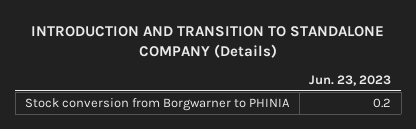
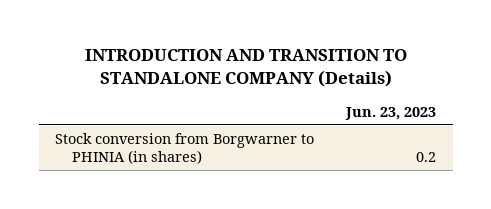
- Stock conversion from Borgwarner to PHINIA | 0.2
+ Stock conversion from Borgwarner to PHINIA (in shares) | 0.2

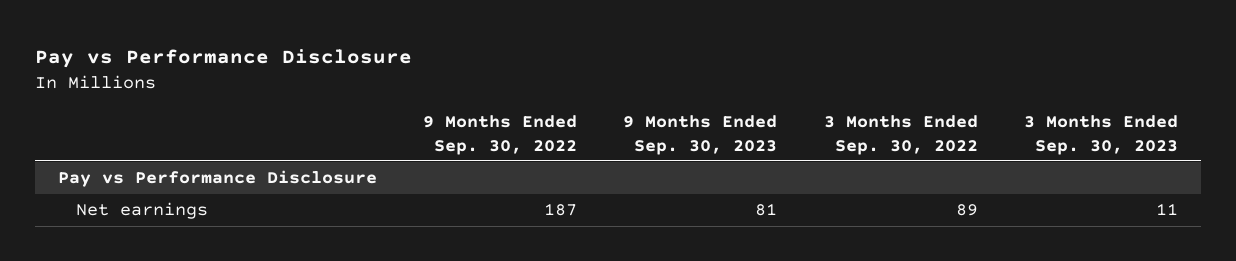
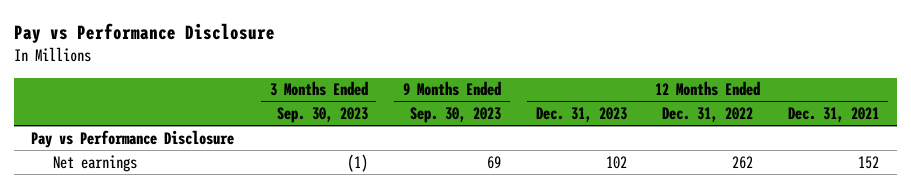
- | 9 Months Ended Sep. 30, 2022 | 9 Months Ended Sep. 30, 2023 | 3 Months Ended Sep. 30, 2022 | 3 Months Ended Sep. 30, 2023
+ | 3 Months Ended Sep. 30, 2023 | 9 Months Ended Sep. 30, 2023 | 12 Months Ended Dec. 31, 2023 | 12 Months Ended Dec. 31, 2022 | 12 Months Ended Dec. 31, 2021
- Net earnings | 187 | 81 | 89 | 11
+ Net earnings | (1) | 69 | 102 | 262 | 152

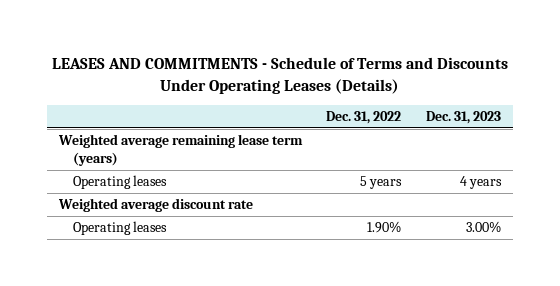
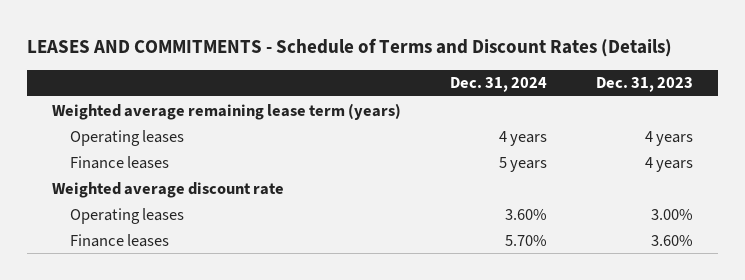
- LEASES AND COMMITMENTS - Schedule of Terms and Discounts Under Operating Leases (Details)
+ LEASES AND COMMITMENTS - Schedule of Terms and Discount Rates (Details)
- | Dec. 31, 2022 | Dec. 31, 2023
+ | Dec. 31, 2024 | Dec. 31, 2023
+ Finance leases | 5 years | 4 years
+ Finance leases | 5.70% | 3.60%

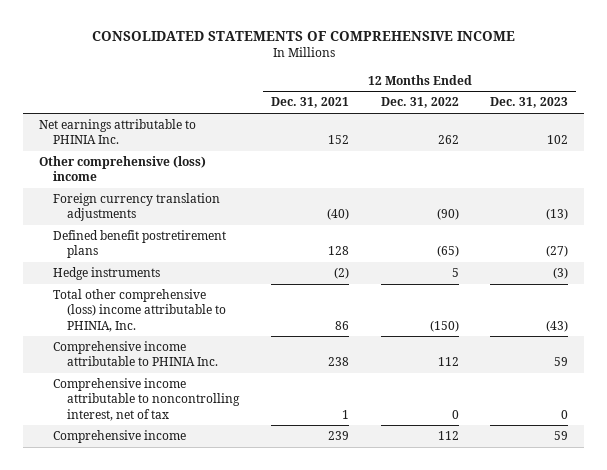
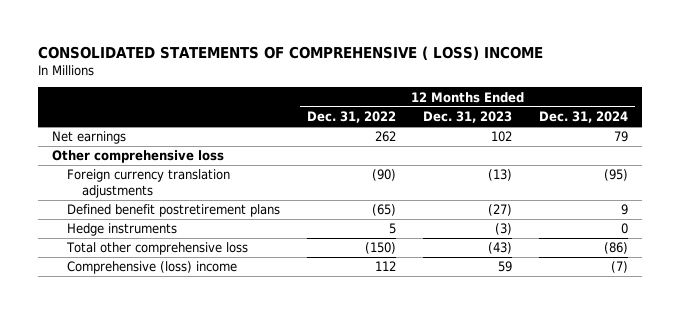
- CONSOLIDATED STATEMENTS OF COMPREHENSIVE INCOME
+ CONSOLIDATED STATEMENTS OF COMPREHENSIVE ( LOSS) INCOME
- | 12 Months Ended Dec. 31, 2021 | 12 Months Ended Dec. 31, 2022 | 12 Months Ended Dec. 31, 2023
+ | 12 Months Ended Dec. 31, 2022 | 12 Months Ended Dec. 31, 2023 | 12 Months Ended Dec. 31, 2024
- Net earnings attributable to PHINIA Inc. | 152 | 262 | 102
- Other comprehensive (loss) income
+ Net earnings | 262 | 102 | 79
+ Other comprehensive loss
- Total other comprehensive (loss) income attributable to PHINIA, Inc. | 86 | (150) | (43)
- Comprehensive income attributable to PHINIA Inc. | 238 | 112 | 59
- Comprehensive income attributable to noncontrolling interest, net of tax | 1 | 0 | 0
- Comprehensive income | 239 | 112 | 59
+ Total other comprehensive loss | (150) | (43) | (86)
+ Comprehensive (loss) income | 112 | 59 | (7)

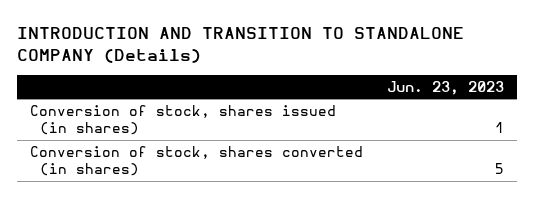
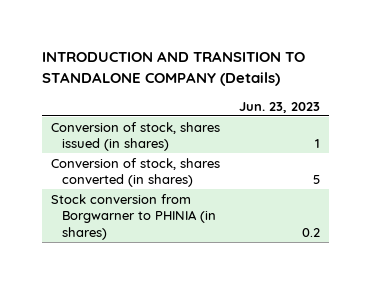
+ Stock conversion from Borgwarner to PHINIA (in shares) | 0.2

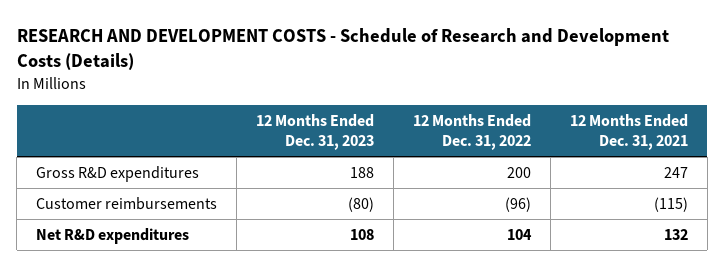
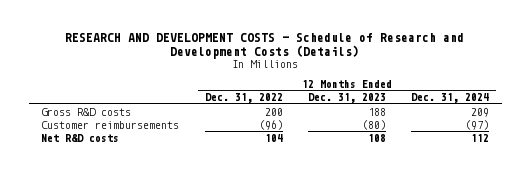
- | 12 Months Ended Dec. 31, 2023 | 12 Months Ended Dec. 31, 2022 | 12 Months Ended Dec. 31, 2021
+ | 12 Months Ended Dec. 31, 2022 | 12 Months Ended Dec. 31, 2023 | 12 Months Ended Dec. 31, 2024
- Gross R&D expenditures | 188 | 200 | 247
+ Gross R&D costs | 200 | 188 | 209
- Net R&D expenditures | 108 | 104 | 132
+ Net R&D costs | 104 | 108 | 112

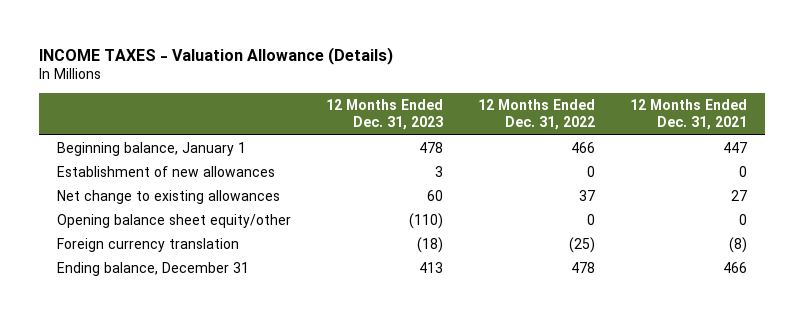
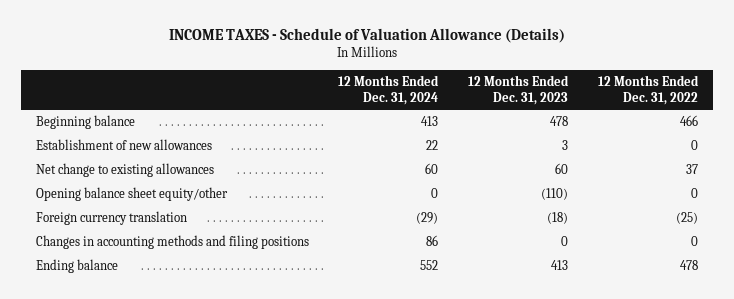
- INCOME TAXES - Valuation Allowance (Details)
+ INCOME TAXES - Schedule of Valuation Allowance (Details)
- | 12 Months Ended Dec. 31, 2023 | 12 Months Ended Dec. 31, 2022 | 12 Months Ended Dec. 31, 2021
+ | 12 Months Ended Dec. 31, 2024 | 12 Months Ended Dec. 31, 2023 | 12 Months Ended Dec. 31, 2022
- Beginning balance, January 1 | 478 | 466 | 447
+ Beginning balance | 413 | 478 | 466
- Ending balance, December 31 | 413 | 478 | 466
+ Changes in accounting methods and filing positions | 86 | 0 | 0
+ Ending balance | 552 | 413 | 478

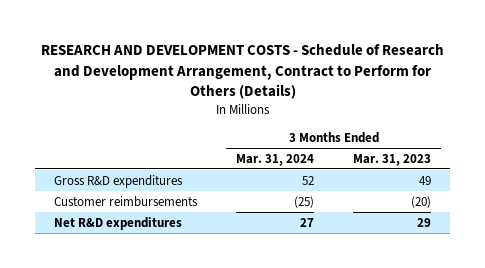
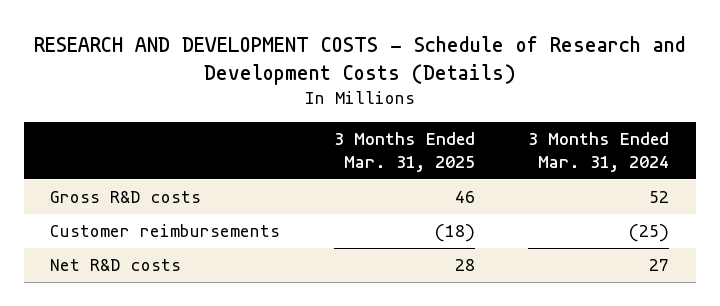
- RESEARCH AND DEVELOPMENT COSTS - Schedule of Research and Development Arrangement, Contract to Perform for Others (Details)
+ RESEARCH AND DEVELOPMENT COSTS - Schedule of Research and Development Costs (Details)
- | 3 Months Ended Mar. 31, 2024 | 3 Months Ended Mar. 31, 2023
+ | 3 Months Ended Mar. 31, 2025 | 3 Months Ended Mar. 31, 2024
- Gross R&D expenditures | 52 | 49
+ Gross R&D costs | 46 | 52
- Net R&D expenditures | 27 | 29
+ Net R&D costs | 28 | 27

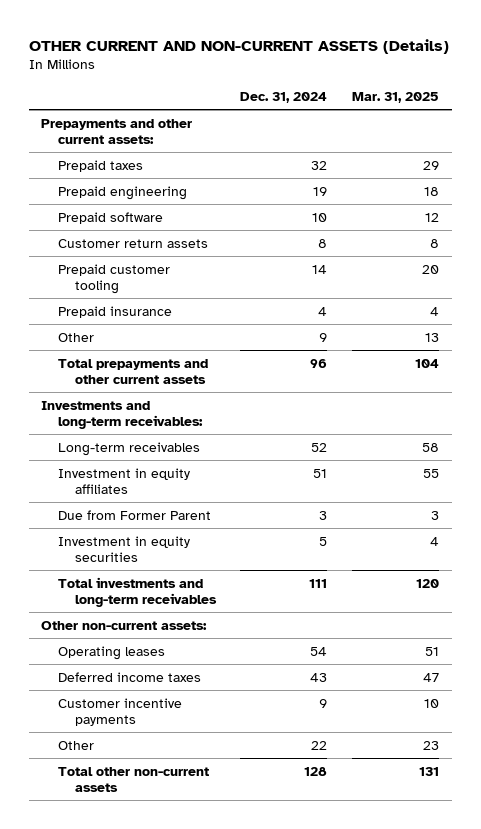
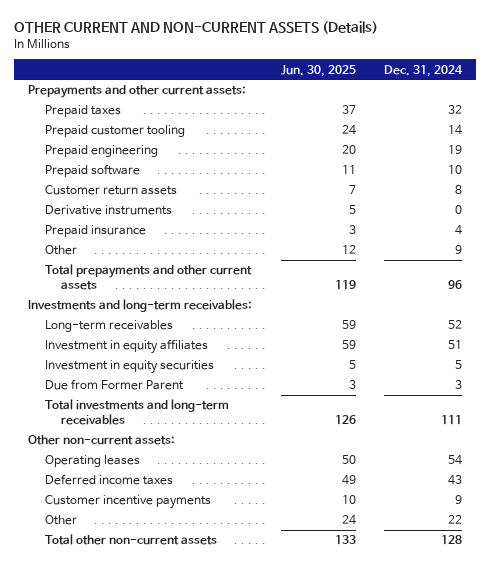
- | Dec. 31, 2024 | Mar. 31, 2025
+ | Jun. 30, 2025 | Dec. 31, 2024
moved up: Prepaid customer tooling | 24 | 14
+ Derivative instruments | 5 | 0
moved down: Due from Former Parent | 3 | 3

